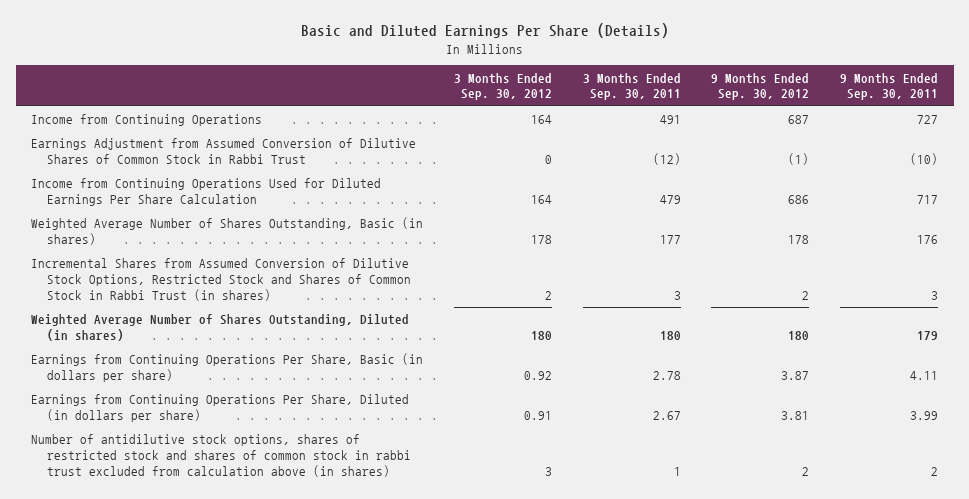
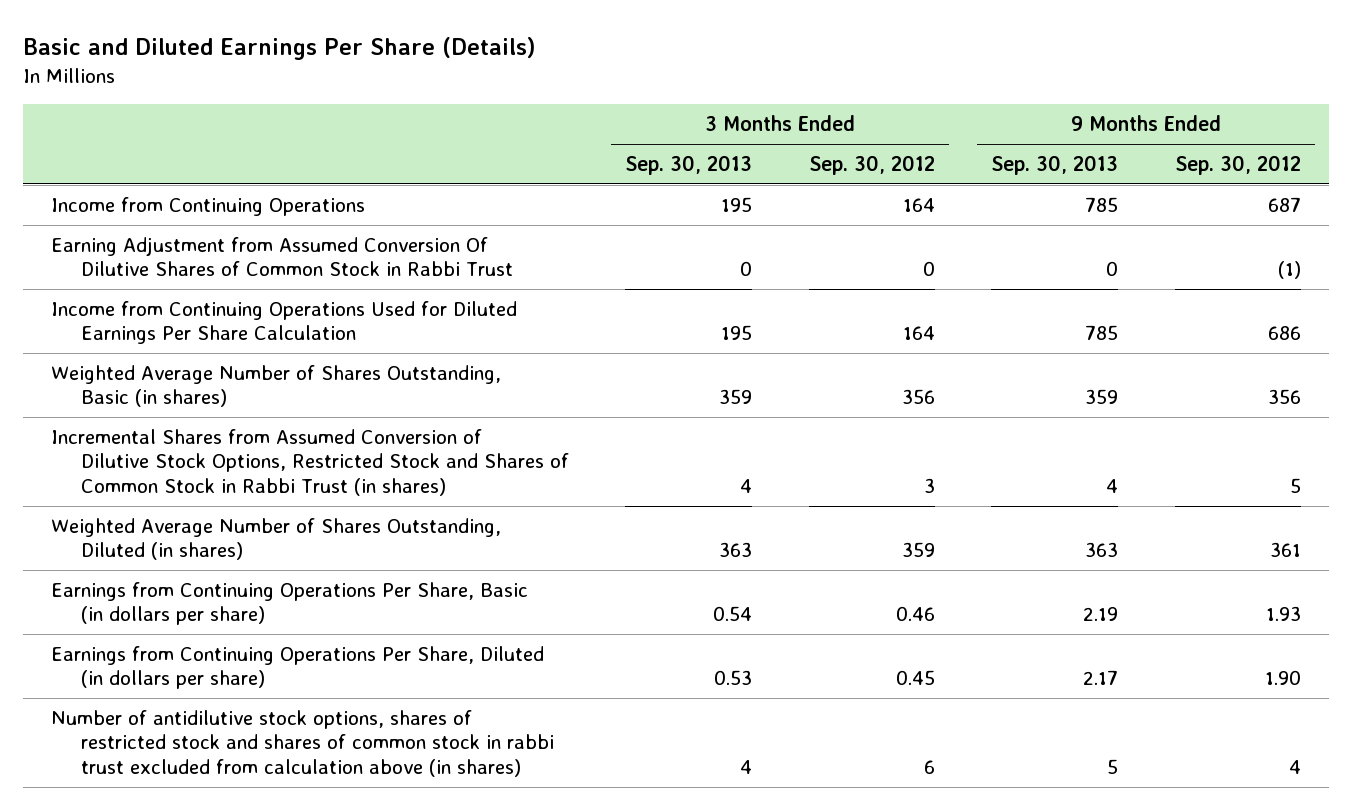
- | 3 Months Ended Sep. 30, 2012 | 3 Months Ended Sep. 30, 2011 | 9 Months Ended Sep. 30, 2012 | 9 Months Ended Sep. 30, 2011
+ | 3 Months Ended Sep. 30, 2013 | 3 Months Ended Sep. 30, 2012 | 9 Months Ended Sep. 30, 2013 | 9 Months Ended Sep. 30, 2012
- Earnings Adjustment from Assumed Conversion of Dilutive Shares of Common Stock in Rabbi Trust | 0 | (12) | (1) | (10)
+ Earning Adjustment from Assumed Conversion Of Dilutive Shares of Common Stock in Rabbi Trust | 0 | 0 | 0 | (1)
- Weighted Average Number of Shares Outstanding, Basic (in shares) | 178 | 177 | 178 | 176
- Incremental Shares from Assumed Conversion of Dilutive Stock Options, Restricted Stock and Shares of Common Stock in Rabbi Trust (in shares) | 2 | 3 | 2 | 3
- Weighted Average Number of Shares Outstanding, Diluted (in shares) | 180 | 180 | 180 | 179
- Earnings from Continuing Operations Per Share, Basic (in dollars per share) | 0.92 | 2.78 | 3.87 | 4.11
- Earnings from Continuing Operations Per Share, Diluted (in dollars per share) | 0.91 | 2.67 | 3.81 | 3.99
- Number of antidilutive stock options, shares of restricted stock and shares of common stock in rabbi trust excluded from calculation above (in shares) | 3 | 1 | 2 | 2
+ Weighted Average Number of Shares Outstanding, Basic (in shares) | 359 | 356 | 359 | 356
+ Incremental Shares from Assumed Conversion of Dilutive Stock Options, Restricted Stock and Shares of Common Stock in Rabbi Trust (in shares) | 4 | 3 | 4 | 5
+ Weighted Average Number of Shares Outstanding, Diluted (in shares) | 363 | 359 | 363 | 361
+ Earnings from Continuing Operations Per Share, Basic (in dollars per share) | 0.54 | 0.46 | 2.19 | 1.93
+ Earnings from Continuing Operations Per Share, Diluted (in dollars per share) | 0.53 | 0.45 | 2.17 | 1.90
+ Number of antidilutive stock options, shares of restricted stock and shares of common stock in rabbi trust excluded from calculation above (in shares) | 4 | 6 | 5 | 4

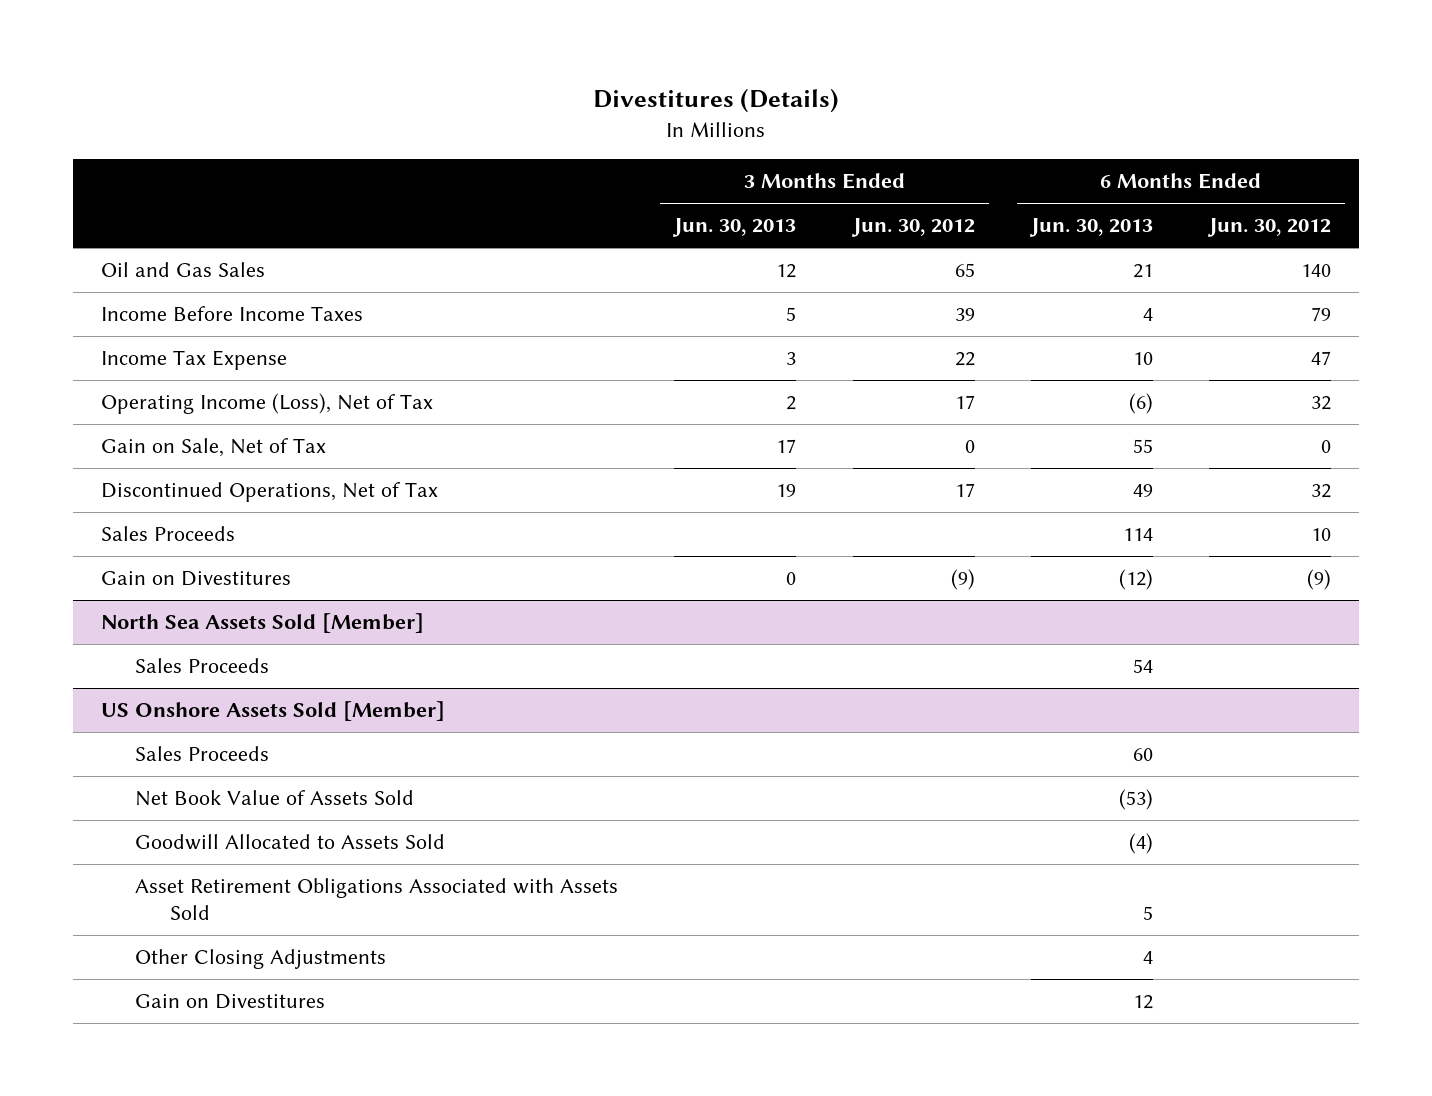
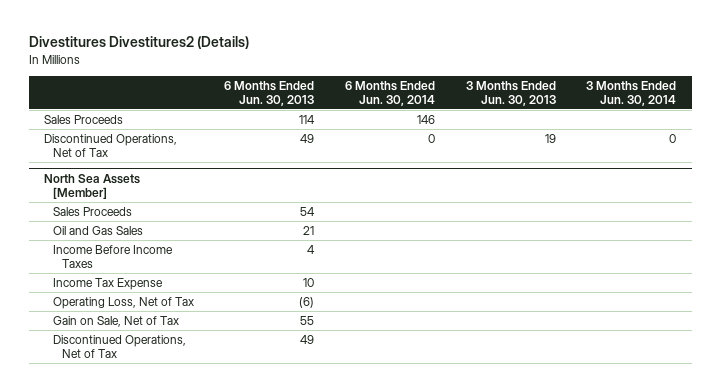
- Divestitures (Details)
+ Divestitures Divestitures2 (Details)
- | 3 Months Ended Jun. 30, 2013 | 3 Months Ended Jun. 30, 2012 | 6 Months Ended Jun. 30, 2013 | 6 Months Ended Jun. 30, 2012
+ | 6 Months Ended Jun. 30, 2013 | 6 Months Ended Jun. 30, 2014 | 3 Months Ended Jun. 30, 2013 | 3 Months Ended Jun. 30, 2014
- Oil and Gas Sales | 12 | 65 | 21 | 140
- Income Before Income Taxes | 5 | 39 | 4 | 79
- Income Tax Expense | 3 | 22 | 10 | 47
- Operating Income (Loss), Net of Tax | 2 | 17 | (6) | 32
- Gain on Sale, Net of Tax | 17 | 0 | 55 | 0
- Gain on Divestitures | 0 | (9) | (12) | (9)
- North Sea Assets Sold [Member]
moved down: Discontinued Operations, Net of Tax | 49 | 0 | 19 | 0
+ North Sea Assets [Member]
- US Onshore Assets Sold [Member]
- Sales Proceeds | | | 60 |
- Net Book Value of Assets Sold | | | (53) |
- Goodwill Allocated to Assets Sold | | | (4) |
- Asset Retirement Obligations Associated with Assets Sold | | | 5 |
- Other Closing Adjustments | | | 4 |
- Gain on Divestitures | | | 12 |
+ Oil and Gas Sales | 21 | | |
+ Income Before Income Taxes | 4 | | |
+ Income Tax Expense | 10 | | |
+ Operating Loss, Net of Tax | (6) | | |
+ Gain on Sale, Net of Tax | 55 | | |
+ Discontinued Operations, Net of Tax | 49 | | |

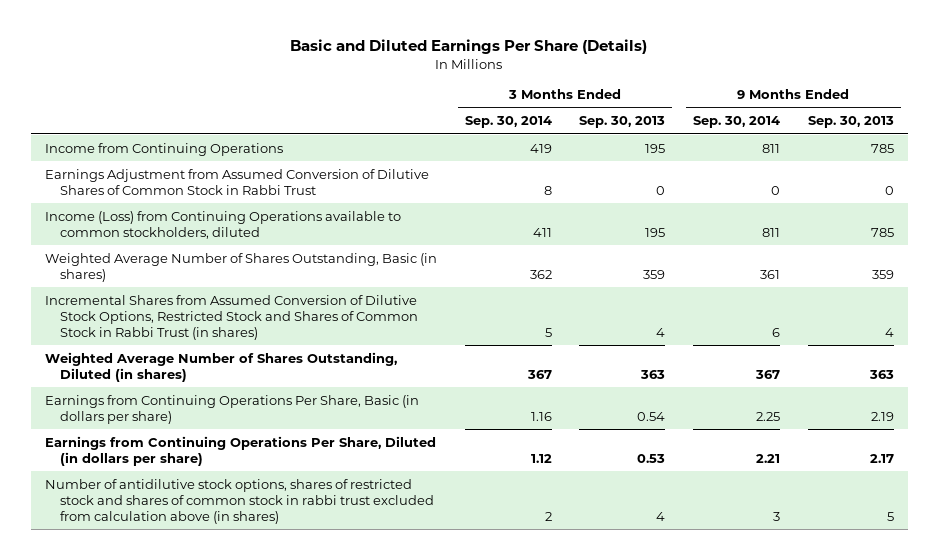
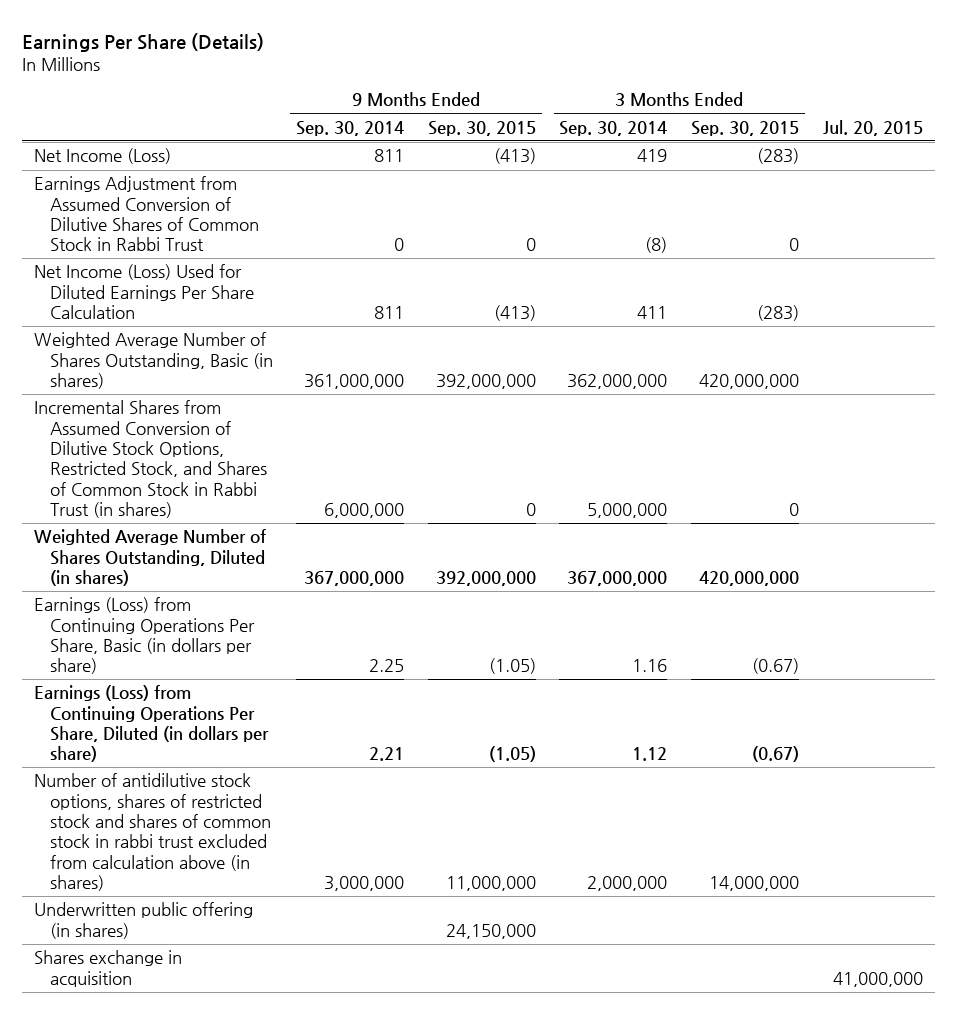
- Basic and Diluted Earnings Per Share (Details)
+ Earnings Per Share (Details)
- | 3 Months Ended Sep. 30, 2014 | 3 Months Ended Sep. 30, 2013 | 9 Months Ended Sep. 30, 2014 | 9 Months Ended Sep. 30, 2013
+ | 9 Months Ended Sep. 30, 2014 | 9 Months Ended Sep. 30, 2015 | 3 Months Ended Sep. 30, 2014 | 3 Months Ended Sep. 30, 2015 | Jul. 20, 2015
- Income from Continuing Operations | 419 | 195 | 811 | 785
- Earnings Adjustment from Assumed Conversion of Dilutive Shares of Common Stock in Rabbi Trust | 8 | 0 | 0 | 0
- Income (Loss) from Continuing Operations available to common stockholders, diluted | 411 | 195 | 811 | 785
- Weighted Average Number of Shares Outstanding, Basic (in shares) | 362 | 359 | 361 | 359
- Incremental Shares from Assumed Conversion of Dilutive Stock Options, Restricted Stock and Shares of Common Stock in Rabbi Trust (in shares) | 5 | 4 | 6 | 4
- Weighted Average Number of Shares Outstanding, Diluted (in shares) | 367 | 363 | 367 | 363
- Earnings from Continuing Operations Per Share, Basic (in dollars per share) | 1.16 | 0.54 | 2.25 | 2.19
- Earnings from Continuing Operations Per Share, Diluted (in dollars per share) | 1.12 | 0.53 | 2.21 | 2.17
- Number of antidilutive stock options, shares of restricted stock and shares of common stock in rabbi trust excluded from calculation above (in shares) | 2 | 4 | 3 | 5
+ Net Income (Loss) | 811 | (413) | 419 | (283) |
+ Earnings Adjustment from Assumed Conversion of Dilutive Shares of Common Stock in Rabbi Trust | 0 | 0 | (8) | 0 |
+ Net Income (Loss) Used for Diluted Earnings Per Share Calculation | 811 | (413) | 411 | (283) |
+ Weighted Average Number of Shares Outstanding, Basic (in shares) | 361,000,000 | 392,000,000 | 362,000,000 | 420,000,000 |
+ Incremental Shares from Assumed Conversion of Dilutive Stock Options, Restricted Stock, and Shares of Common Stock in Rabbi Trust (in shares) | 6,000,000 | 0 | 5,000,000 | 0 |
+ Weighted Average Number of Shares Outstanding, Diluted (in shares) | 367,000,000 | 392,000,000 | 367,000,000 | 420,000,000 |
+ Earnings (Loss) from Continuing Operations Per Share, Basic (in dollars per share) | 2.25 | (1.05) | 1.16 | (0.67) |
+ Earnings (Loss) from Continuing Operations Per Share, Diluted (in dollars per share) | 2.21 | (1.05) | 1.12 | (0.67) |
+ Number of antidilutive stock options, shares of restricted stock and shares of common stock in rabbi trust excluded from calculation above (in shares) | 3,000,000 | 11,000,000 | 2,000,000 | 14,000,000 |
+ Underwritten public offering (in shares) | | 24,150,000 | | |
+ Shares exchange in acquisition | | | | | 41,000,000

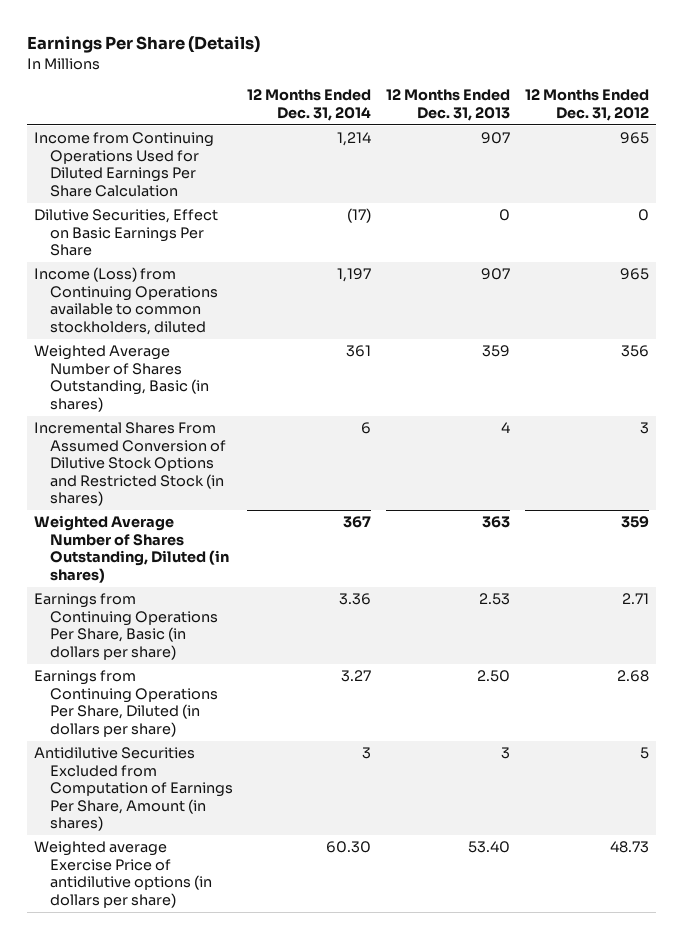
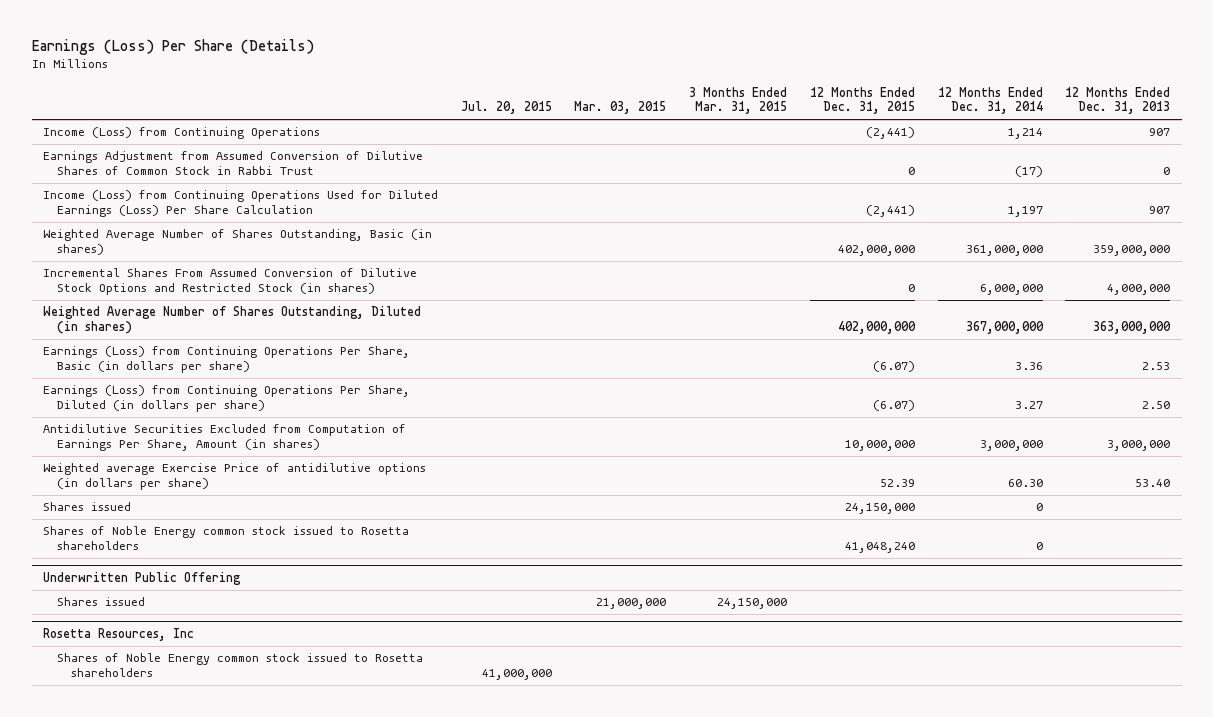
- Earnings Per Share (Details)
+ Earnings (Loss) Per Share (Details)
- | 12 Months Ended Dec. 31, 2014 | 12 Months Ended Dec. 31, 2013 | 12 Months Ended Dec. 31, 2012
+ | Jul. 20, 2015 | Mar. 03, 2015 | 3 Months Ended Mar. 31, 2015 | 12 Months Ended Dec. 31, 2015 | 12 Months Ended Dec. 31, 2014 | 12 Months Ended Dec. 31, 2013
- Income from Continuing Operations Used for Diluted Earnings Per Share Calculation | 1,214 | 907 | 965
- Dilutive Securities, Effect on Basic Earnings Per Share | (17) | 0 | 0
- Income (Loss) from Continuing Operations available to common stockholders, diluted | 1,197 | 907 | 965
- Weighted Average Number of Shares Outstanding, Basic (in shares) | 361 | 359 | 356
- Incremental Shares From Assumed Conversion of Dilutive Stock Options and Restricted Stock (in shares) | 6 | 4 | 3
- Weighted Average Number of Shares Outstanding, Diluted (in shares) | 367 | 363 | 359
- Earnings from Continuing Operations Per Share, Basic (in dollars per share) | 3.36 | 2.53 | 2.71
- Earnings from Continuing Operations Per Share, Diluted (in dollars per share) | 3.27 | 2.50 | 2.68
- Antidilutive Securities Excluded from Computation of Earnings Per Share, Amount (in shares) | 3 | 3 | 5
+ Income (Loss) from Continuing Operations | | | | (2,441) | 1,214 | 907
+ Earnings Adjustment from Assumed Conversion of Dilutive Shares of Common Stock in Rabbi Trust | | | | 0 | (17) | 0
+ Income (Loss) from Continuing Operations Used for Diluted Earnings (Loss) Per Share Calculation | | | | (2,441) | 1,197 | 907
+ Weighted Average Number of Shares Outstanding, Basic (in shares) | | | | 402,000,000 | 361,000,000 | 359,000,000
+ Incremental Shares From Assumed Conversion of Dilutive Stock Options and Restricted Stock (in shares) | | | | 0 | 6,000,000 | 4,000,000
+ Weighted Average Number of Shares Outstanding, Diluted (in shares) | | | | 402,000,000 | 367,000,000 | 363,000,000
+ Earnings (Loss) from Continuing Operations Per Share, Basic (in dollars per share) | | | | (6.07) | 3.36 | 2.53
+ Earnings (Loss) from Continuing Operations Per Share, Diluted (in dollars per share) | | | | (6.07) | 3.27 | 2.50
+ Antidilutive Securities Excluded from Computation of Earnings Per Share, Amount (in shares) | | | | 10,000,000 | 3,000,000 | 3,000,000
+ Shares issued | | | | 24,150,000 | 0 |
+ Shares of Noble Energy common stock issued to Rosetta shareholders | | | | 41,048,240 | 0 |
+ Underwritten Public Offering
+ Shares issued | | 21,000,000 | 24,150,000 | | |
+ Rosetta Resources, Inc
+ Shares of Noble Energy common stock issued to Rosetta shareholders | 41,000,000 | | | | |

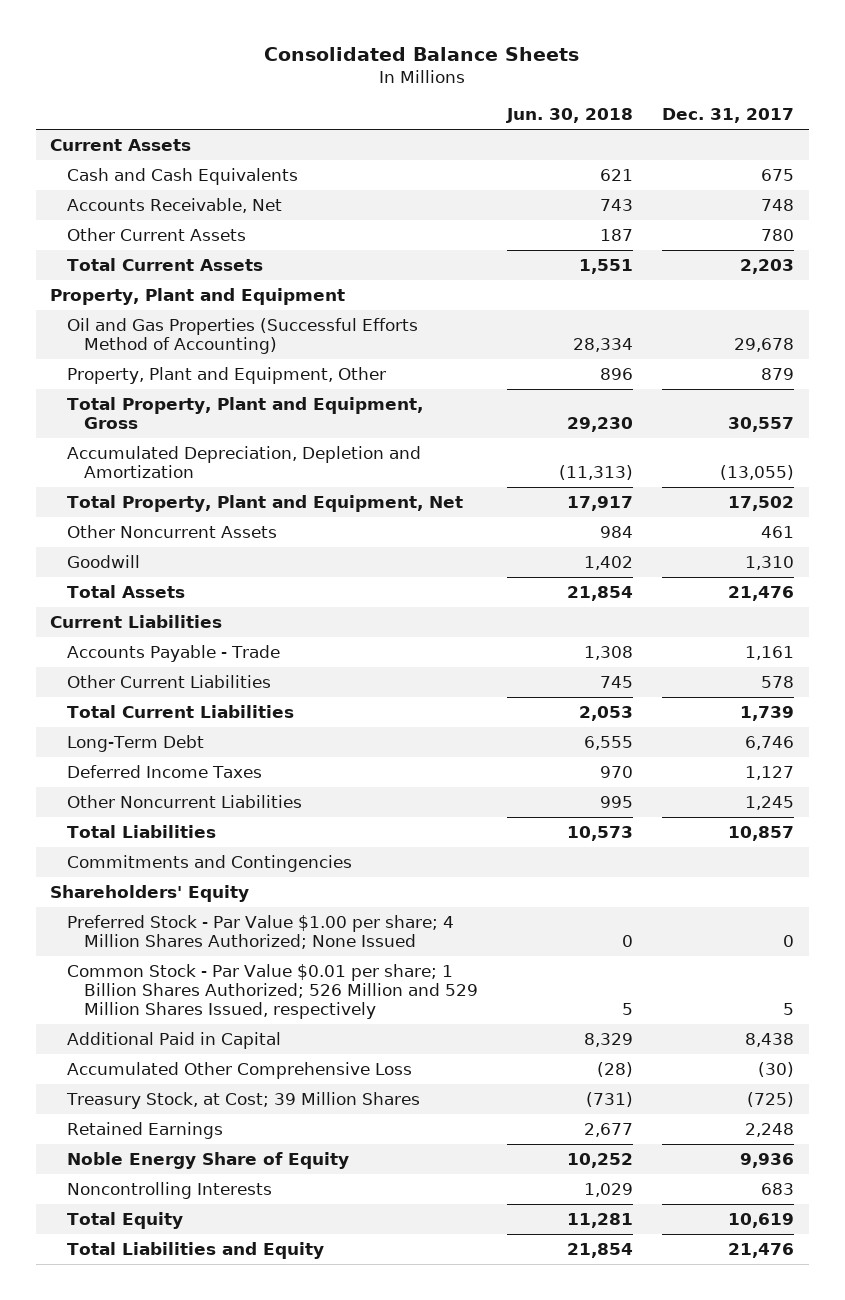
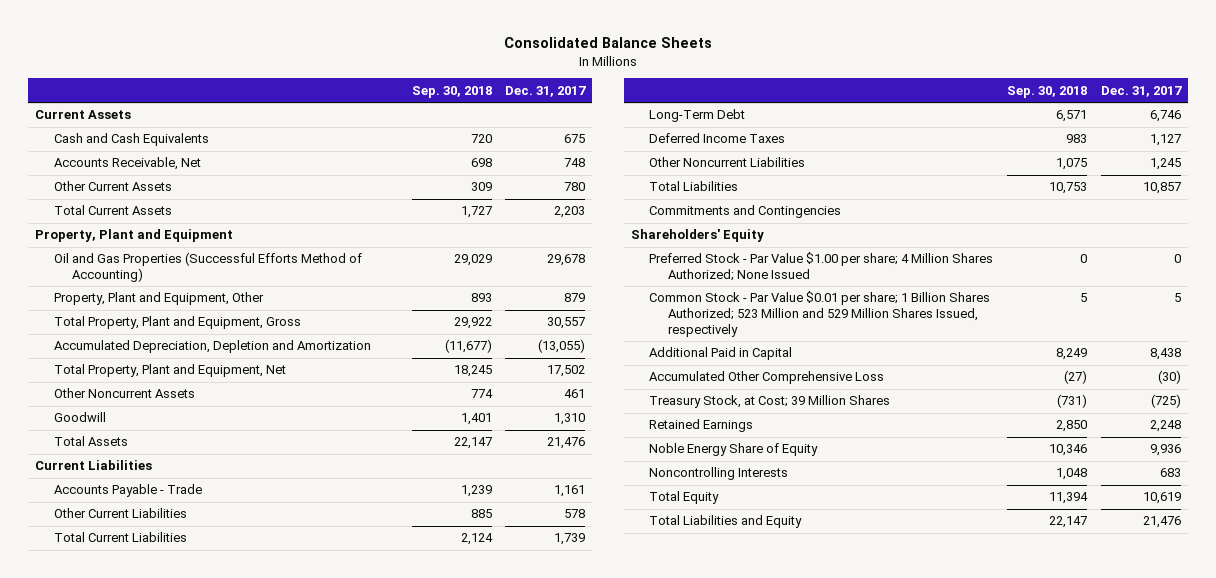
- | Jun. 30, 2018 | Dec. 31, 2017
+ | Sep. 30, 2018 | Dec. 31, 2017
- Common Stock - Par Value $0.01 per share; 1 Billion Shares Authorized; 526 Million and 529 Million Shares Issued, respectively | 5 | 5
+ Common Stock - Par Value $0.01 per share; 1 Billion Shares Authorized; 523 Million and 529 Million Shares Issued, respectively | 5 | 5

